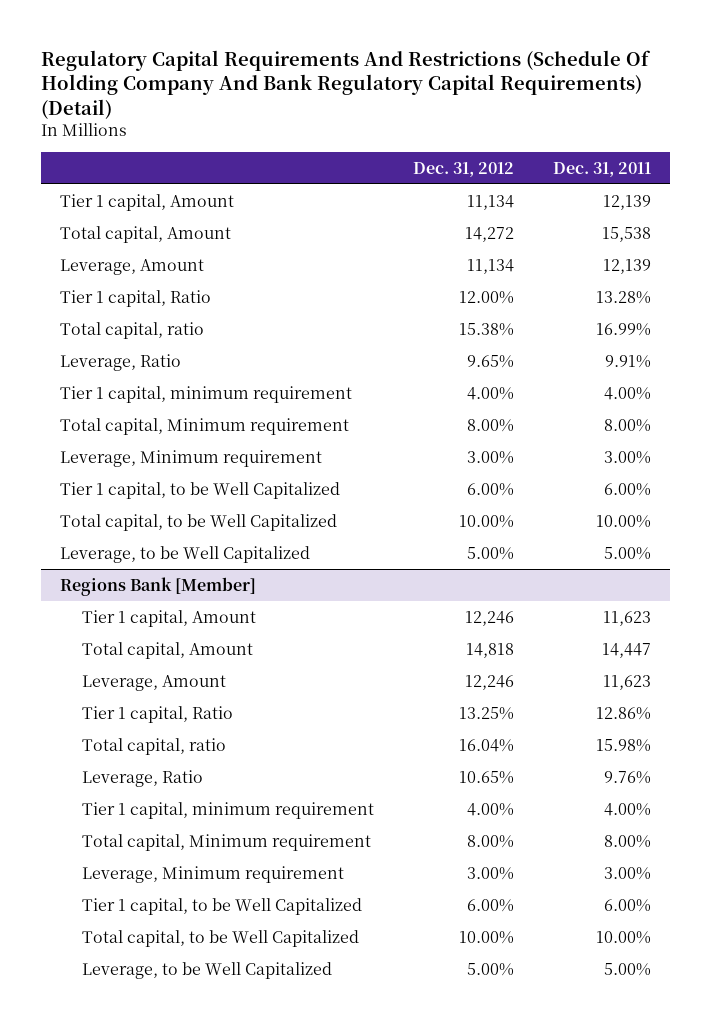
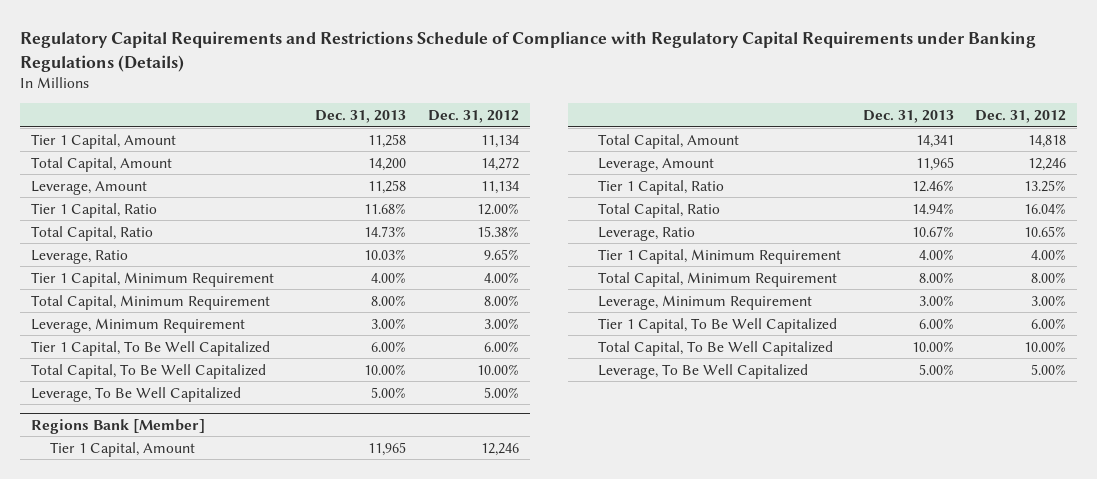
- Regulatory Capital Requirements And Restrictions (Schedule Of Holding Company And Bank Regulatory Capital Requirements) (Detail)
+ Regulatory Capital Requirements and Restrictions Schedule of Compliance with Regulatory Capital Requirements under Banking Regulations (Details)
- | Dec. 31, 2012 | Dec. 31, 2011
+ | Dec. 31, 2013 | Dec. 31, 2012
- Tier 1 capital, Amount | 11,134 | 12,139
- Total capital, Amount | 14,272 | 15,538
+ Tier 1 Capital, Amount | 11,258 | 11,134
+ Total Capital, Amount | 14,200 | 14,272
- Tier 1 capital, Ratio | 12.00% | 13.28%
- Total capital, ratio | 15.38% | 16.99%
+ Tier 1 Capital, Ratio | 11.68% | 12.00%
+ Total Capital, Ratio | 14.73% | 15.38%
- Tier 1 capital, minimum requirement | 4.00% | 4.00%
- Total capital, Minimum requirement | 8.00% | 8.00%
- Leverage, Minimum requirement | 3.00% | 3.00%
- Tier 1 capital, to be Well Capitalized | 6.00% | 6.00%
- Total capital, to be Well Capitalized | 10.00% | 10.00%
- Leverage, to be Well Capitalized | 5.00% | 5.00%
+ Tier 1 Capital, Minimum Requirement | 4.00% | 4.00%
+ Total Capital, Minimum Requirement | 8.00% | 8.00%
+ Leverage, Minimum Requirement | 3.00% | 3.00%
+ Tier 1 Capital, To Be Well Capitalized | 6.00% | 6.00%
+ Total Capital, To Be Well Capitalized | 10.00% | 10.00%
+ Leverage, To Be Well Capitalized | 5.00% | 5.00%
@ Regions Bank [Member]
- Tier 1 capital, Amount | 12,246 | 11,623
- Total capital, Amount | 14,818 | 14,447
+ Tier 1 Capital, Amount | 11,965 | 12,246
+ Total Capital, Amount | 14,341 | 14,818
- Tier 1 capital, Ratio | 13.25% | 12.86%
- Total capital, ratio | 16.04% | 15.98%
+ Tier 1 Capital, Ratio | 12.46% | 13.25%
+ Total Capital, Ratio | 14.94% | 16.04%
- Tier 1 capital, minimum requirement | 4.00% | 4.00%
- Total capital, Minimum requirement | 8.00% | 8.00%
- Leverage, Minimum requirement | 3.00% | 3.00%
- Tier 1 capital, to be Well Capitalized | 6.00% | 6.00%
- Total capital, to be Well Capitalized | 10.00% | 10.00%
- Leverage, to be Well Capitalized | 5.00% | 5.00%
+ Tier 1 Capital, Minimum Requirement | 4.00% | 4.00%
+ Total Capital, Minimum Requirement | 8.00% | 8.00%
+ Leverage, Minimum Requirement | 3.00% | 3.00%
+ Tier 1 Capital, To Be Well Capitalized | 6.00% | 6.00%
+ Total Capital, To Be Well Capitalized | 10.00% | 10.00%
+ Leverage, To Be Well Capitalized | 5.00% | 5.00%

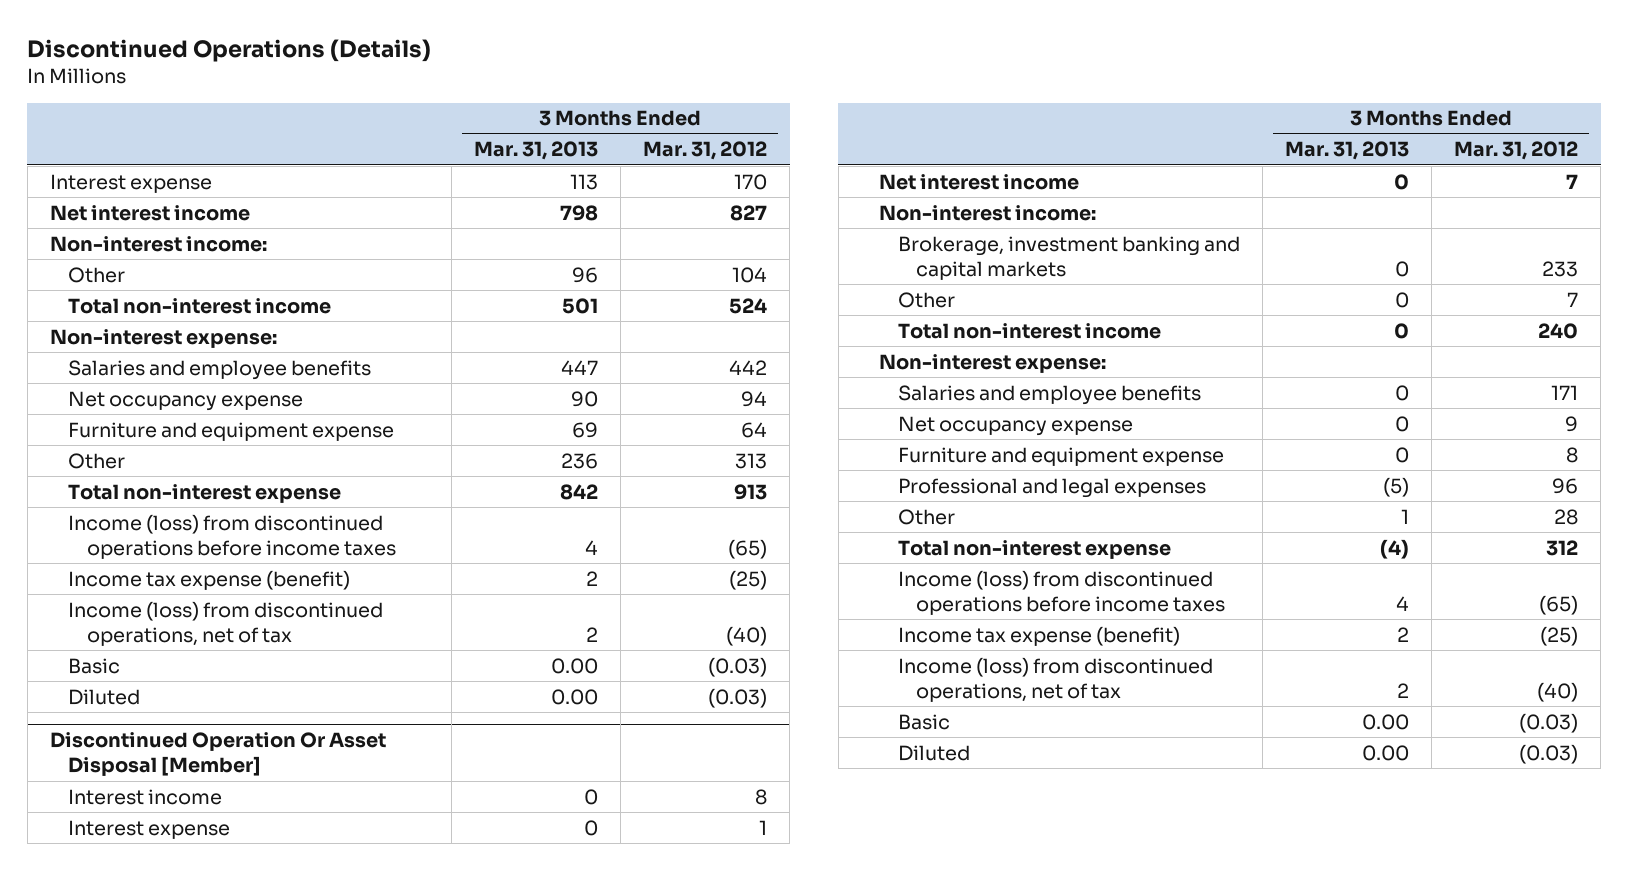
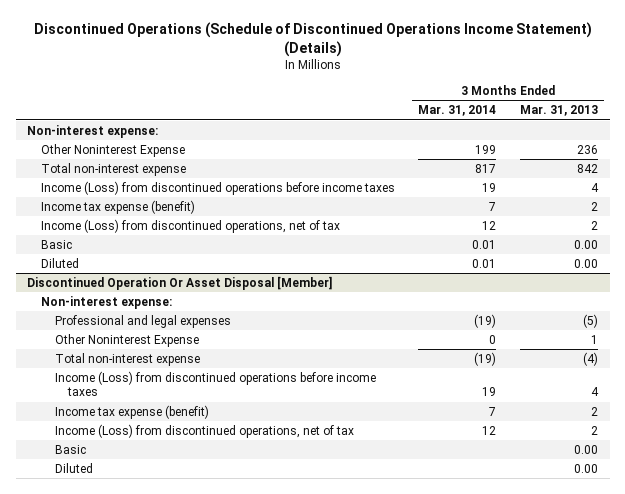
- Discontinued Operations (Details)
+ Discontinued Operations (Schedule of Discontinued Operations Income Statement) (Details)
- | 3 Months Ended Mar. 31, 2013 | 3 Months Ended Mar. 31, 2012
+ | 3 Months Ended Mar. 31, 2014 | 3 Months Ended Mar. 31, 2013
- Interest expense | 113 | 170
- Net interest income | 798 | 827
- Non-interest income:
- Other | 96 | 104
- Total non-interest income | 501 | 524
- Salaries and employee benefits | 447 | 442
- Net occupancy expense | 90 | 94
- Furniture and equipment expense | 69 | 64
- Other | 236 | 313
+ Other Noninterest Expense | 199 | 236
- Income (loss) from discontinued operations before income taxes | 4 | (65)
+ Income (Loss) from discontinued operations before income taxes | 19 | 4
- Income (loss) from discontinued operations, net of tax | 2 | (40)
+ Income (Loss) from discontinued operations, net of tax | 12 | 2
@ Discontinued Operation Or Asset Disposal [Member]
- Interest income | 0 | 8
- Interest expense | 0 | 1
- Net interest income | 0 | 7
- Non-interest income:
- Brokerage, investment banking and capital markets | 0 | 233
- Other | 0 | 7
- Total non-interest income | 0 | 240
- Salaries and employee benefits | 0 | 171
- Net occupancy expense | 0 | 9
- Furniture and equipment expense | 0 | 8
- Other | 1 | 28
+ Other Noninterest Expense | 0 | 1
- Income (loss) from discontinued operations before income taxes | 4 | (65)
+ Income (Loss) from discontinued operations before income taxes | 19 | 4
- Income (loss) from discontinued operations, net of tax | 2 | (40)
+ Income (Loss) from discontinued operations, net of tax | 12 | 2

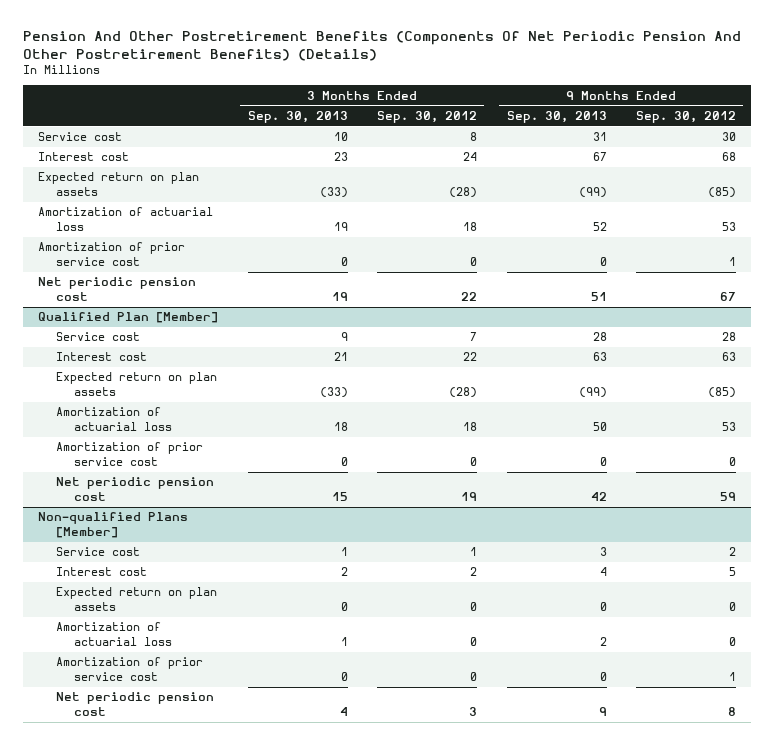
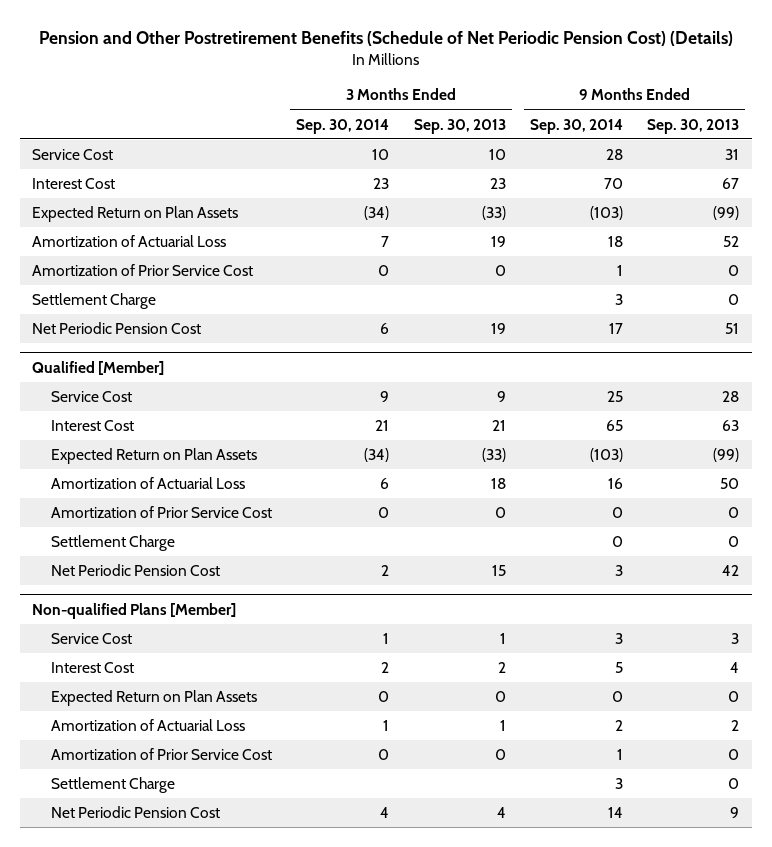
- Pension And Other Postretirement Benefits (Components Of Net Periodic Pension And Other Postretirement Benefits) (Details)
+ Pension and Other Postretirement Benefits (Schedule of Net Periodic Pension Cost) (Details)
- | 3 Months Ended Sep. 30, 2013 | 3 Months Ended Sep. 30, 2012 | 9 Months Ended Sep. 30, 2013 | 9 Months Ended Sep. 30, 2012
+ | 3 Months Ended Sep. 30, 2014 | 3 Months Ended Sep. 30, 2013 | 9 Months Ended Sep. 30, 2014 | 9 Months Ended Sep. 30, 2013
- Service cost | 10 | 8 | 31 | 30
- Interest cost | 23 | 24 | 67 | 68
- Expected return on plan assets | (33) | (28) | (99) | (85)
- Amortization of actuarial loss | 19 | 18 | 52 | 53
- Amortization of prior service cost | 0 | 0 | 0 | 1
- Net periodic pension cost | 19 | 22 | 51 | 67
- Qualified Plan [Member]
- Service cost | 9 | 7 | 28 | 28
- Interest cost | 21 | 22 | 63 | 63
- Expected return on plan assets | (33) | (28) | (99) | (85)
- Amortization of actuarial loss | 18 | 18 | 50 | 53
- Amortization of prior service cost | 0 | 0 | 0 | 0
- Net periodic pension cost | 15 | 19 | 42 | 59
+ Service Cost | 10 | 10 | 28 | 31
+ Interest Cost | 23 | 23 | 70 | 67
+ Expected Return on Plan Assets | (34) | (33) | (103) | (99)
+ Amortization of Actuarial Loss | 7 | 19 | 18 | 52
+ Amortization of Prior Service Cost | 0 | 0 | 1 | 0
+ Settlement Charge | | | 3 | 0
+ Net Periodic Pension Cost | 6 | 19 | 17 | 51
+ Qualified [Member]
+ Service Cost | 9 | 9 | 25 | 28
+ Interest Cost | 21 | 21 | 65 | 63
+ Expected Return on Plan Assets | (34) | (33) | (103) | (99)
+ Amortization of Actuarial Loss | 6 | 18 | 16 | 50
+ Amortization of Prior Service Cost | 0 | 0 | 0 | 0
+ Settlement Charge | | | 0 | 0
+ Net Periodic Pension Cost | 2 | 15 | 3 | 42
@ Non-qualified Plans [Member]
- Service cost | 1 | 1 | 3 | 2
- Interest cost | 2 | 2 | 4 | 5
- Expected return on plan assets | 0 | 0 | 0 | 0
- Amortization of actuarial loss | 1 | 0 | 2 | 0
- Amortization of prior service cost | 0 | 0 | 0 | 1
- Net periodic pension cost | 4 | 3 | 9 | 8
+ Service Cost | 1 | 1 | 3 | 3
+ Interest Cost | 2 | 2 | 5 | 4
+ Expected Return on Plan Assets | 0 | 0 | 0 | 0
+ Amortization of Actuarial Loss | 1 | 1 | 2 | 2
+ Amortization of Prior Service Cost | 0 | 0 | 1 | 0
+ Settlement Charge | | | 3 | 0
+ Net Periodic Pension Cost | 4 | 4 | 14 | 9

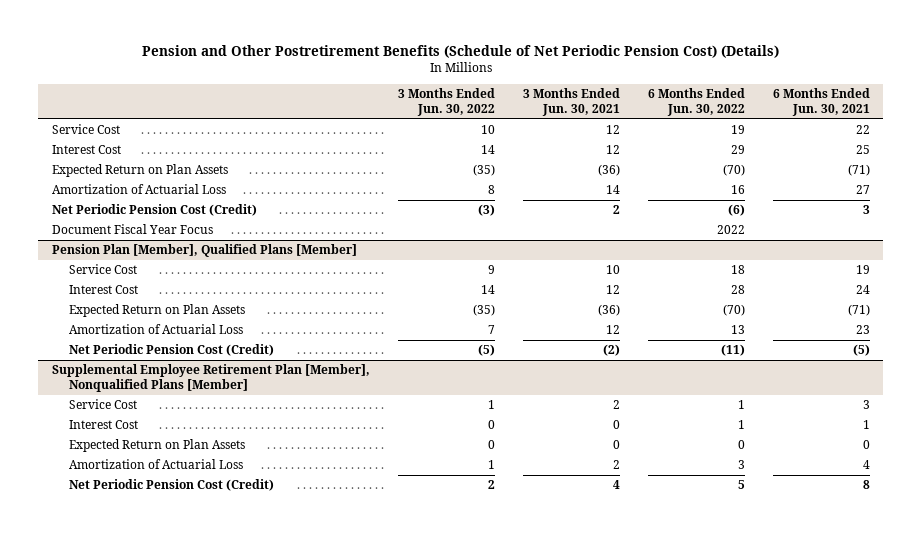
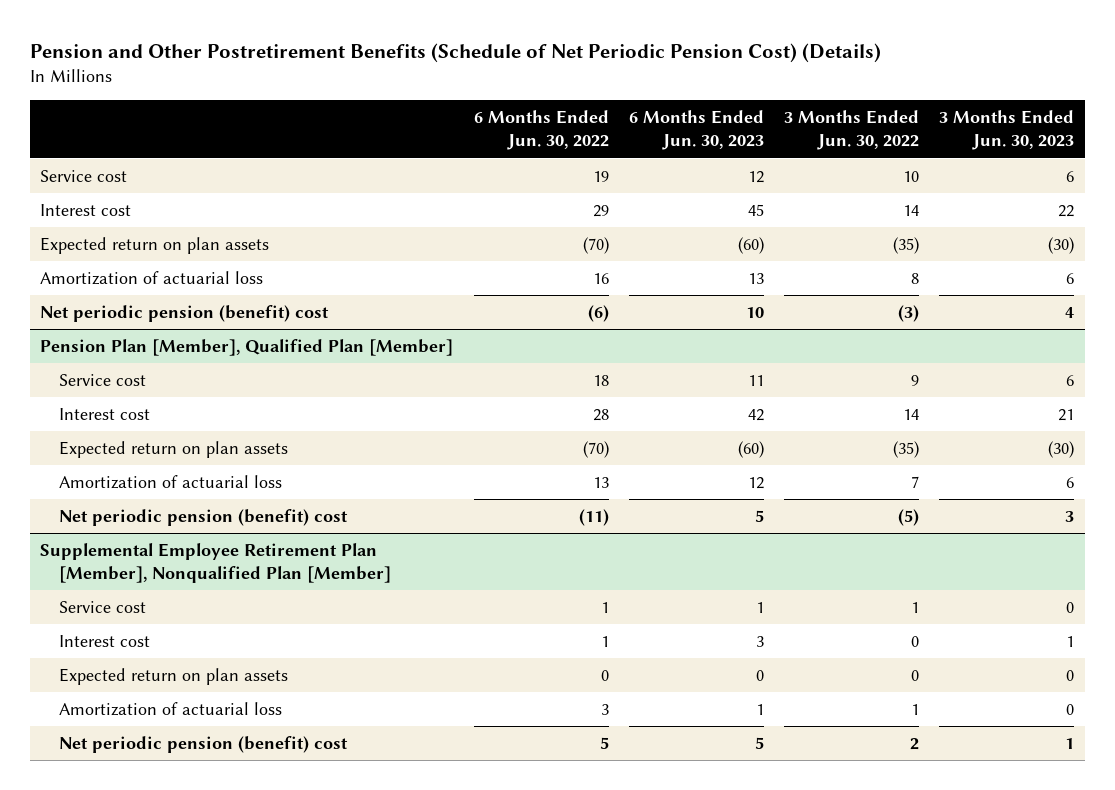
- | 3 Months Ended Jun. 30, 2022 | 3 Months Ended Jun. 30, 2021 | 6 Months Ended Jun. 30, 2022 | 6 Months Ended Jun. 30, 2021
+ | 6 Months Ended Jun. 30, 2022 | 6 Months Ended Jun. 30, 2023 | 3 Months Ended Jun. 30, 2022 | 3 Months Ended Jun. 30, 2023
- Service Cost | 10 | 12 | 19 | 22
- Interest Cost | 14 | 12 | 29 | 25
- Expected Return on Plan Assets | (35) | (36) | (70) | (71)
- Amortization of Actuarial Loss | 8 | 14 | 16 | 27
- Net Periodic Pension Cost (Credit) | (3) | 2 | (6) | 3
- Document Fiscal Year Focus | | | 2022 |
- Pension Plan [Member], Qualified Plans [Member]
- Service Cost | 9 | 10 | 18 | 19
- Interest Cost | 14 | 12 | 28 | 24
- Expected Return on Plan Assets | (35) | (36) | (70) | (71)
- Amortization of Actuarial Loss | 7 | 12 | 13 | 23
- Net Periodic Pension Cost (Credit) | (5) | (2) | (11) | (5)
- Supplemental Employee Retirement Plan [Member], Nonqualified Plans [Member]
- Service Cost | 1 | 2 | 1 | 3
- Interest Cost | 0 | 0 | 1 | 1
- Expected Return on Plan Assets | 0 | 0 | 0 | 0
- Amortization of Actuarial Loss | 1 | 2 | 3 | 4
- Net Periodic Pension Cost (Credit) | 2 | 4 | 5 | 8
+ Service cost | 19 | 12 | 10 | 6
+ Interest cost | 29 | 45 | 14 | 22
+ Expected return on plan assets | (70) | (60) | (35) | (30)
+ Amortization of actuarial loss | 16 | 13 | 8 | 6
+ Net periodic pension (benefit) cost | (6) | 10 | (3) | 4
+ Pension Plan [Member], Qualified Plan [Member]
+ Service cost | 18 | 11 | 9 | 6
+ Interest cost | 28 | 42 | 14 | 21
+ Expected return on plan assets | (70) | (60) | (35) | (30)
+ Amortization of actuarial loss | 13 | 12 | 7 | 6
+ Net periodic pension (benefit) cost | (11) | 5 | (5) | 3
+ Supplemental Employee Retirement Plan [Member], Nonqualified Plan [Member]
+ Service cost | 1 | 1 | 1 | 0
+ Interest cost | 1 | 3 | 0 | 1
+ Expected return on plan assets | 0 | 0 | 0 | 0
+ Amortization of actuarial loss | 3 | 1 | 1 | 0
+ Net periodic pension (benefit) cost | 5 | 5 | 2 | 1

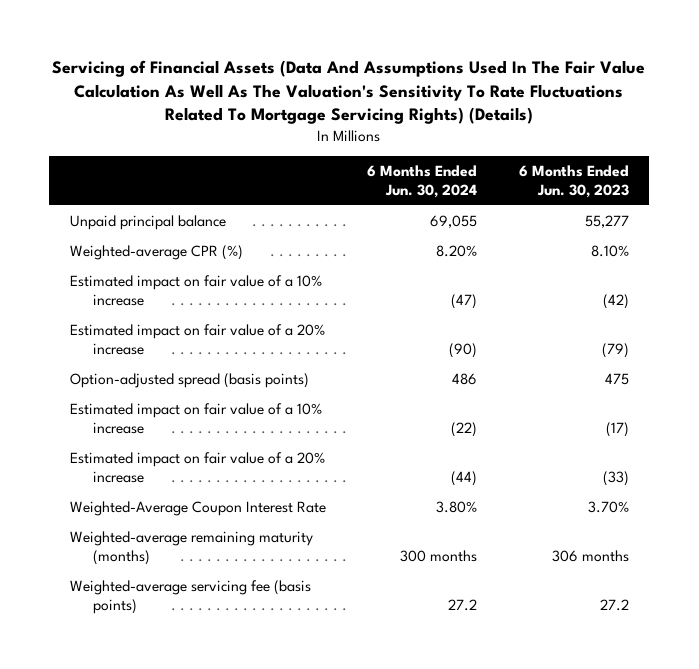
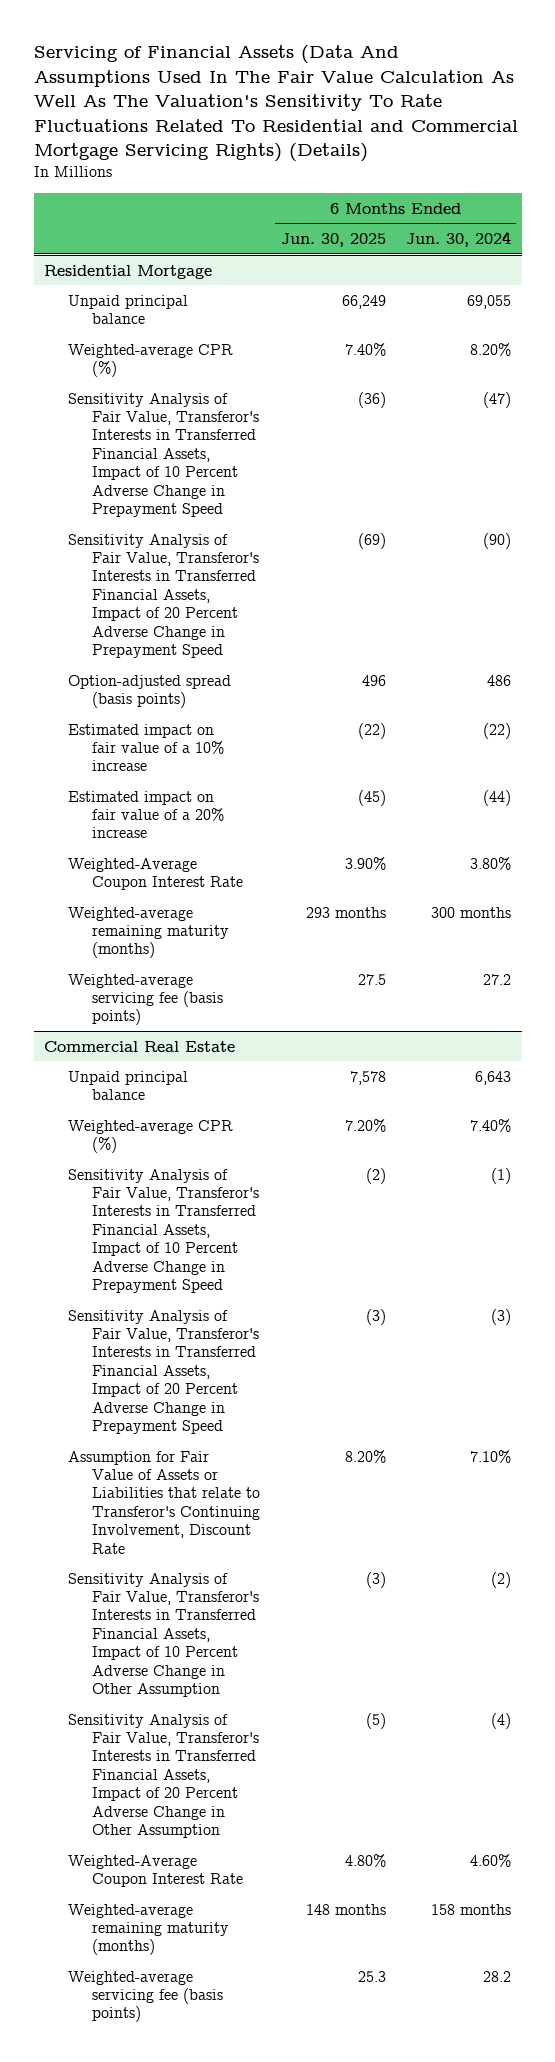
- Servicing of Financial Assets (Data And Assumptions Used In The Fair Value Calculation As Well As The Valuation's Sensitivity To Rate Fluctuations Related To Mortgage Servicing Rights) (Details)
+ Servicing of Financial Assets (Data And Assumptions Used In The Fair Value Calculation As Well As The Valuation's Sensitivity To Rate Fluctuations Related To Residential and Commercial Mortgage Servicing Rights) (Details)
- | 6 Months Ended Jun. 30, 2024 | 6 Months Ended Jun. 30, 2023
+ | 6 Months Ended Jun. 30, 2025 | 6 Months Ended Jun. 30, 2024
+ Residential Mortgage
- Estimated impact on fair value of a 10% increase | (47) | (42)
- Estimated impact on fair value of a 20% increase | (90) | (79)
+ Sensitivity Analysis of Fair Value, Transferor's Interests in Transferred Financial Assets, Impact of 10 Percent Adverse Change in Prepayment Speed | (36) | (47)
+ Sensitivity Analysis of Fair Value, Transferor's Interests in Transferred Financial Assets, Impact of 20 Percent Adverse Change in Prepayment Speed | (69) | (90)
+ Commercial Real Estate
+ Unpaid principal balance | 7,578 | 6,643
+ Weighted-average CPR (%) | 7.20% | 7.40%
+ Sensitivity Analysis of Fair Value, Transferor's Interests in Transferred Financial Assets, Impact of 10 Percent Adverse Change in Prepayment Speed | (2) | (1)
+ Sensitivity Analysis of Fair Value, Transferor's Interests in Transferred Financial Assets, Impact of 20 Percent Adverse Change in Prepayment Speed | (3) | (3)
+ Assumption for Fair Value of Assets or Liabilities that relate to Transferor's Continuing Involvement, Discount Rate | 8.20% | 7.10%
+ Sensitivity Analysis of Fair Value, Transferor's Interests in Transferred Financial Assets, Impact of 10 Percent Adverse Change in Other Assumption | (3) | (2)
+ Sensitivity Analysis of Fair Value, Transferor's Interests in Transferred Financial Assets, Impact of 20 Percent Adverse Change in Other Assumption | (5) | (4)
+ Weighted-Average Coupon Interest Rate | 4.80% | 4.60%
+ Weighted-average remaining maturity (months) | 148 months | 158 months
+ Weighted-average servicing fee (basis points) | 25.3 | 28.2

